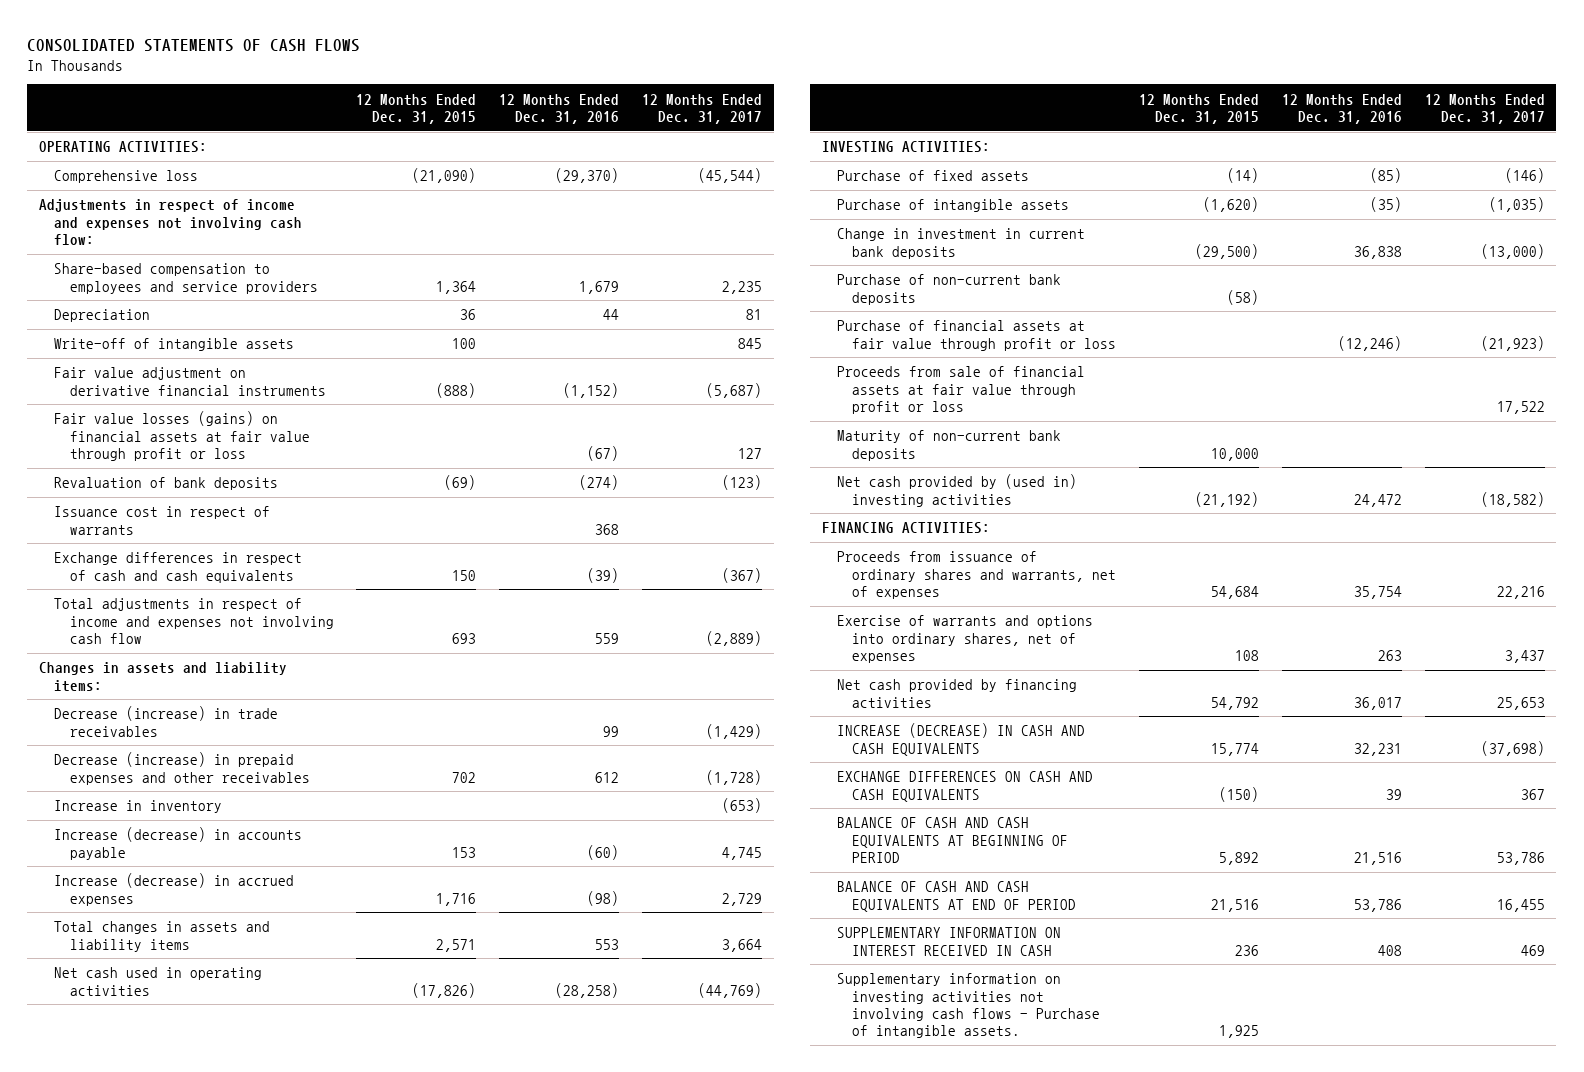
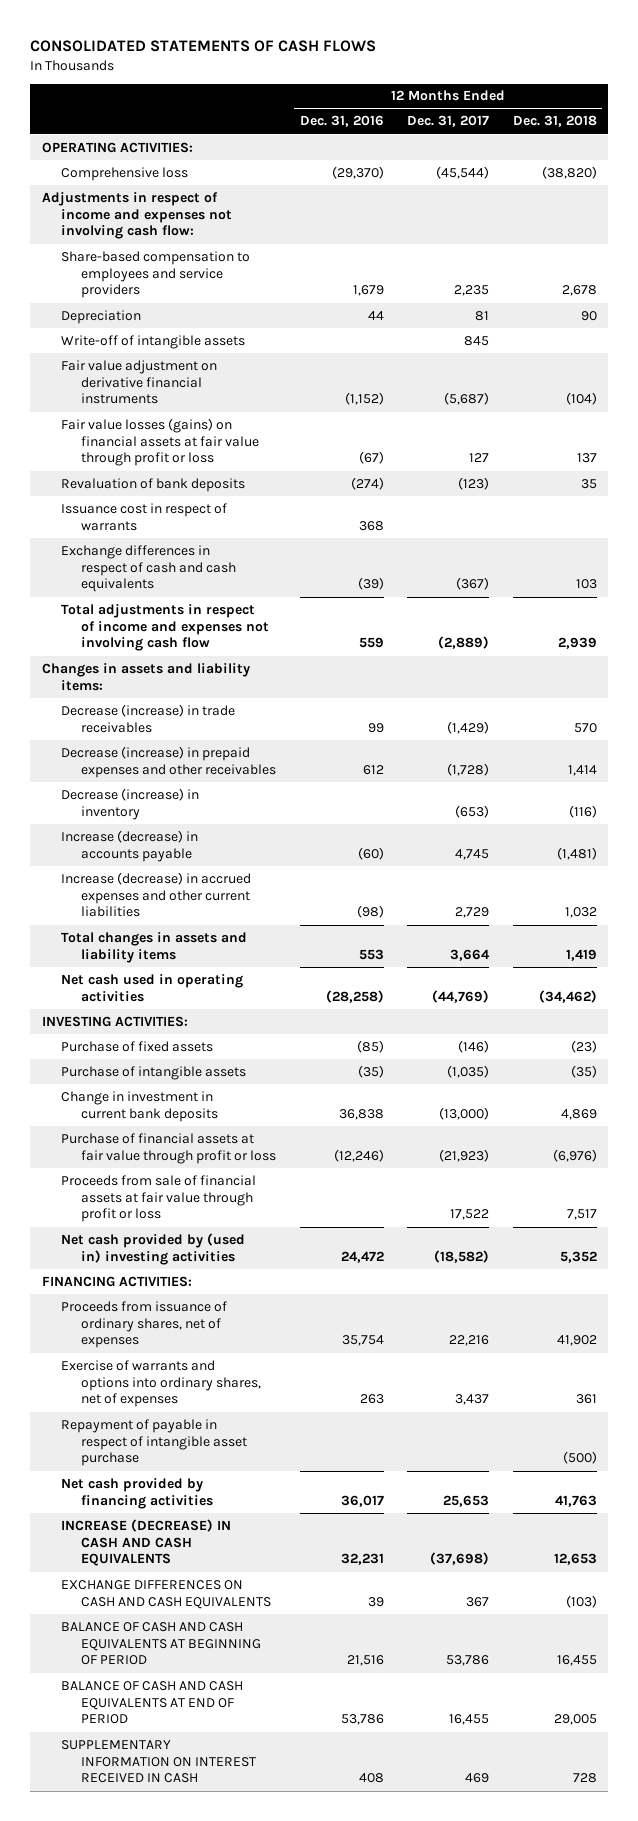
- | 12 Months Ended Dec. 31, 2015 | 12 Months Ended Dec. 31, 2016 | 12 Months Ended Dec. 31, 2017
+ | 12 Months Ended Dec. 31, 2016 | 12 Months Ended Dec. 31, 2017 | 12 Months Ended Dec. 31, 2018
- Increase in inventory | | | (653)
+ Decrease (increase) in inventory | | (653) | (116)
- Increase (decrease) in accrued expenses | 1,716 | (98) | 2,729
+ Increase (decrease) in accrued expenses and other current liabilities | (98) | 2,729 | 1,032
- Purchase of non-current bank deposits | (58) | |
- Maturity of non-current bank deposits | 10,000 | |
- Proceeds from issuance of ordinary shares and warrants, net of expenses | 54,684 | 35,754 | 22,216
+ Proceeds from issuance of ordinary shares, net of expenses | 35,754 | 22,216 | 41,902
+ Repayment of payable in respect of intangible asset purchase | | | (500)
- Supplementary information on investing activities not involving cash flows - Purchase of intangible assets. | 1,925 | |

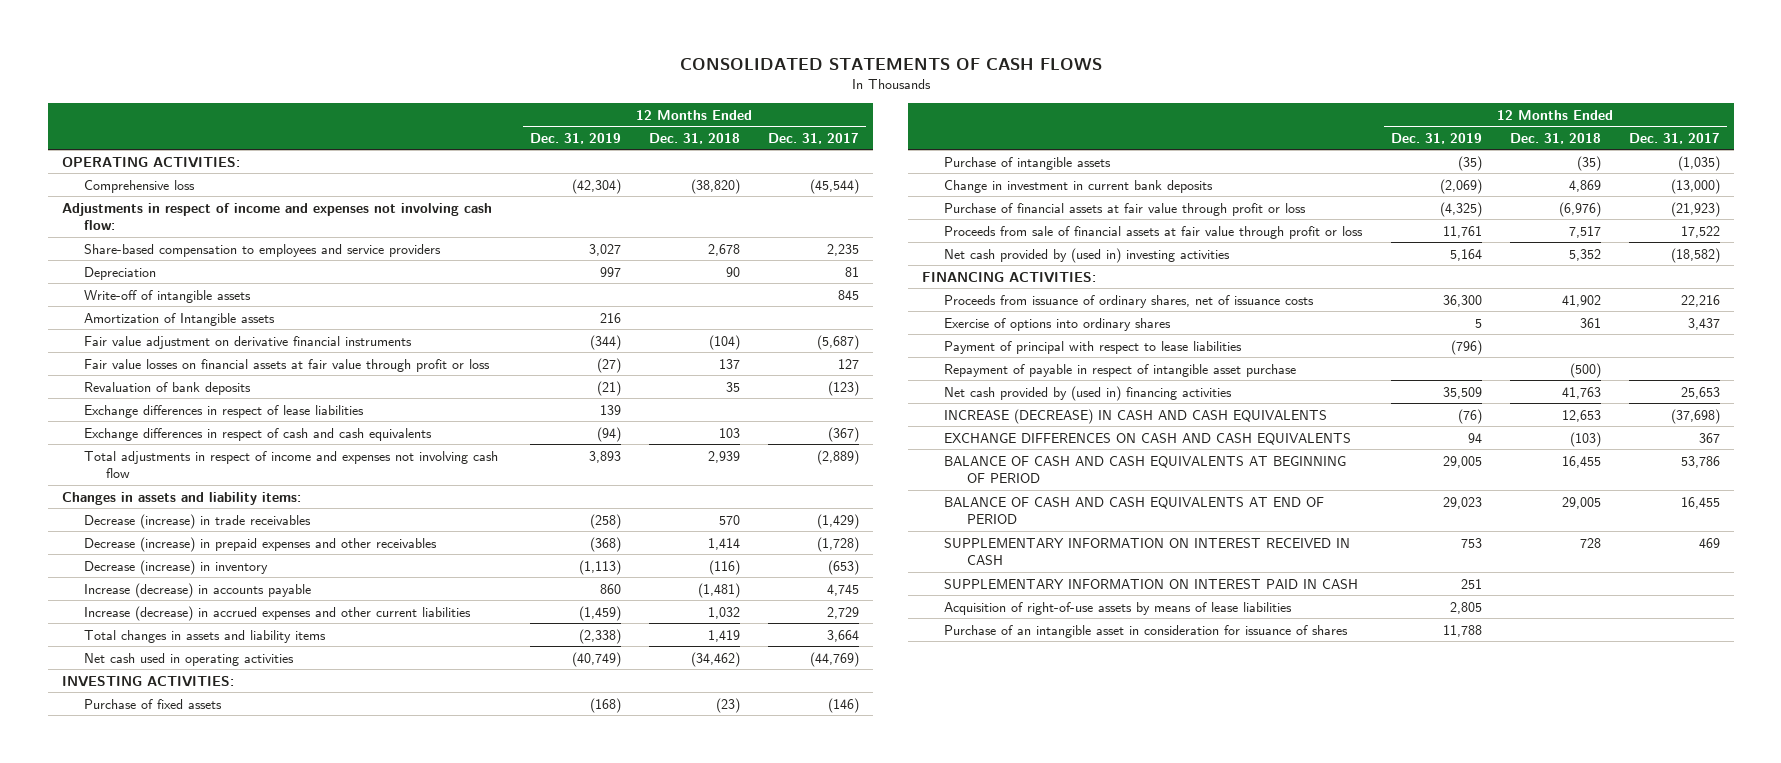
- | 12 Months Ended Dec. 31, 2016 | 12 Months Ended Dec. 31, 2017 | 12 Months Ended Dec. 31, 2018
+ | 12 Months Ended Dec. 31, 2019 | 12 Months Ended Dec. 31, 2018 | 12 Months Ended Dec. 31, 2017
+ Amortization of Intangible assets | 216 | |
- Fair value losses (gains) on financial assets at fair value through profit or loss | (67) | 127 | 137
+ Fair value losses on financial assets at fair value through profit or loss | (27) | 137 | 127
- Issuance cost in respect of warrants | 368 | |
+ Exchange differences in respect of lease liabilities | 139 | |
- Proceeds from issuance of ordinary shares, net of expenses | 35,754 | 22,216 | 41,902
- Exercise of warrants and options into ordinary shares, net of expenses | 263 | 3,437 | 361
+ Proceeds from issuance of ordinary shares, net of issuance costs | 36,300 | 41,902 | 22,216
+ Exercise of options into ordinary shares | 5 | 361 | 3,437
+ Payment of principal with respect to lease liabilities | (796) | |
- Net cash provided by financing activities | 36,017 | 25,653 | 41,763
+ Net cash provided by (used in) financing activities | 35,509 | 41,763 | 25,653
+ SUPPLEMENTARY INFORMATION ON INTEREST PAID IN CASH | 251 | |
+ Acquisition of right-of-use assets by means of lease liabilities | 2,805 | |
+ Purchase of an intangible asset in consideration for issuance of shares | 11,788 | |

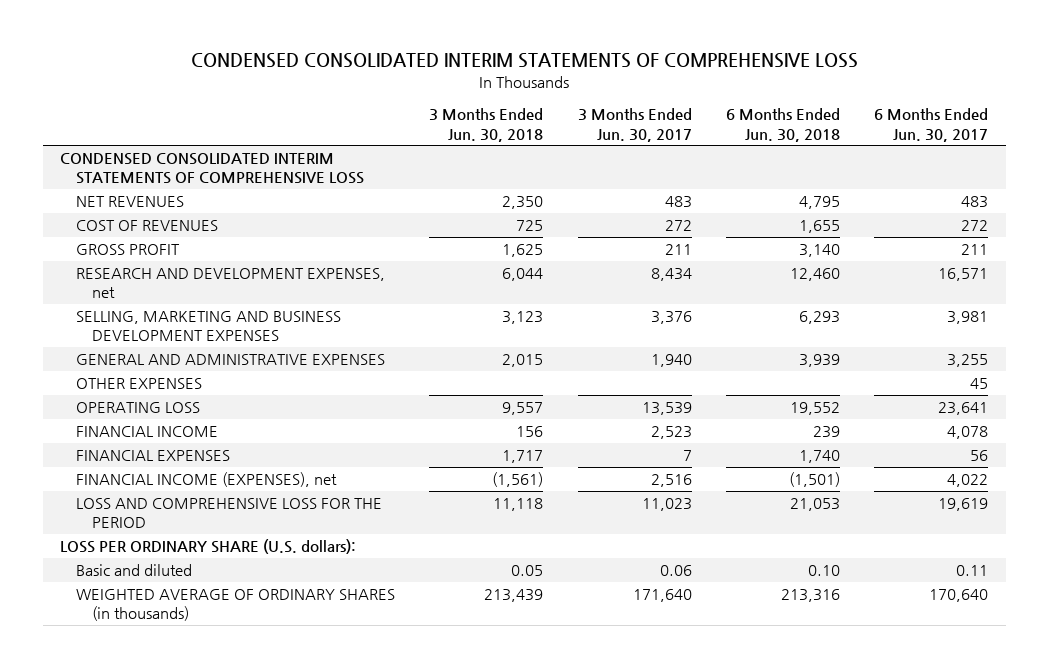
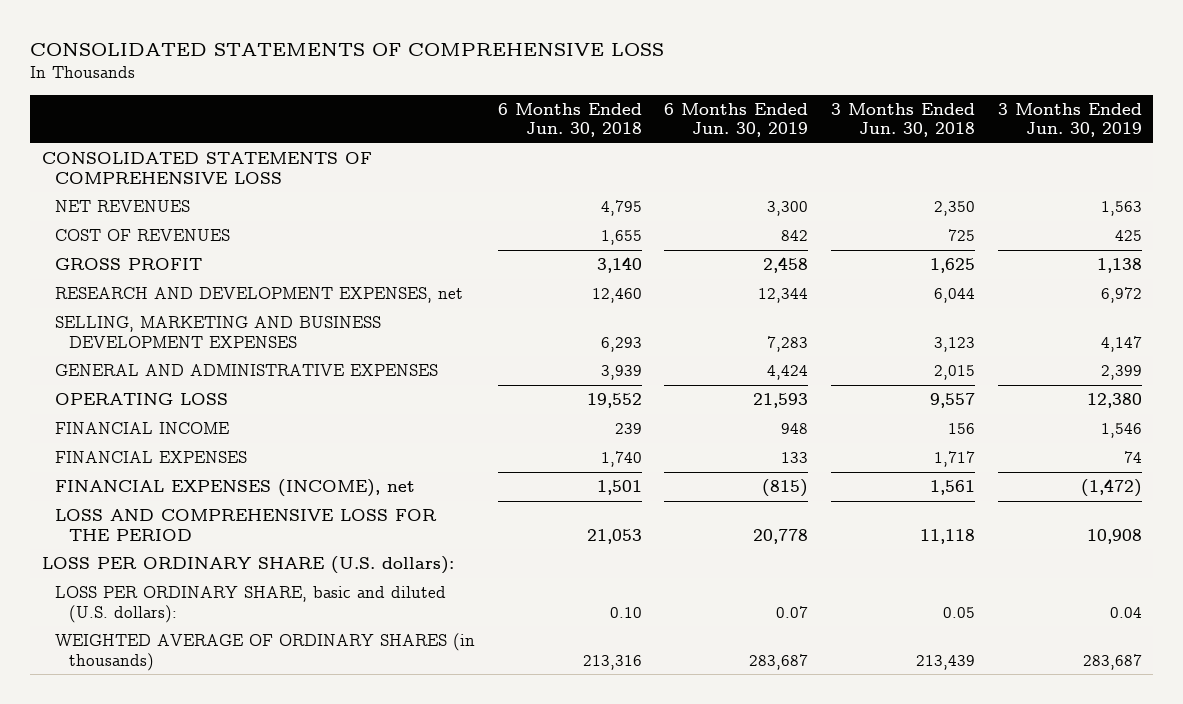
- CONDENSED CONSOLIDATED INTERIM STATEMENTS OF COMPREHENSIVE LOSS
+ CONSOLIDATED STATEMENTS OF COMPREHENSIVE LOSS
- | 3 Months Ended Jun. 30, 2018 | 3 Months Ended Jun. 30, 2017 | 6 Months Ended Jun. 30, 2018 | 6 Months Ended Jun. 30, 2017
+ | 6 Months Ended Jun. 30, 2018 | 6 Months Ended Jun. 30, 2019 | 3 Months Ended Jun. 30, 2018 | 3 Months Ended Jun. 30, 2019
- CONDENSED CONSOLIDATED INTERIM STATEMENTS OF COMPREHENSIVE LOSS
+ CONSOLIDATED STATEMENTS OF COMPREHENSIVE LOSS
- OTHER EXPENSES | | | | 45
- FINANCIAL INCOME (EXPENSES), net | (1,561) | 2,516 | (1,501) | 4,022
+ FINANCIAL EXPENSES (INCOME), net | 1,501 | (815) | 1,561 | (1,472)
- Basic and diluted | 0.05 | 0.06 | 0.10 | 0.11
+ LOSS PER ORDINARY SHARE, basic and diluted (U.S. dollars): | 0.10 | 0.07 | 0.05 | 0.04

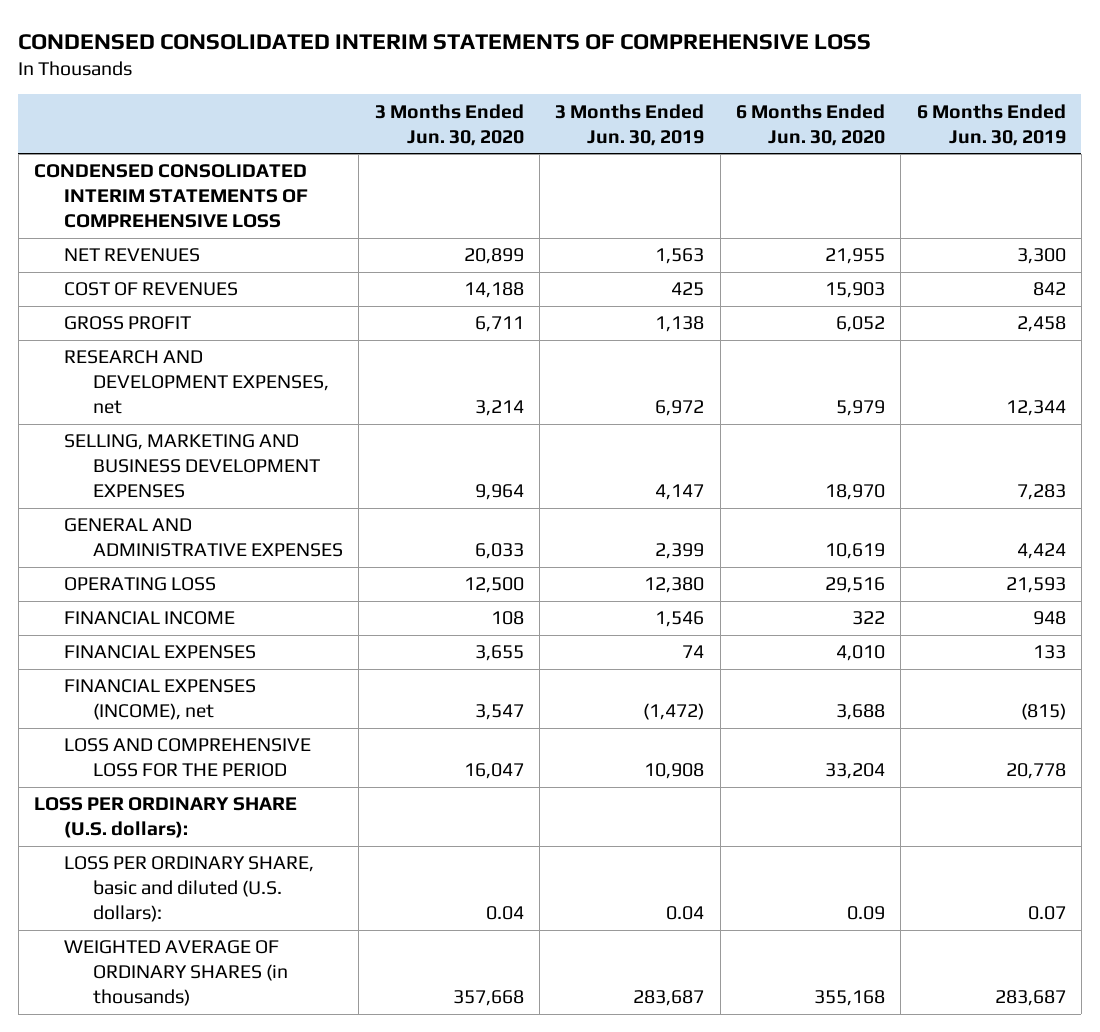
- CONSOLIDATED STATEMENTS OF COMPREHENSIVE LOSS
+ CONDENSED CONSOLIDATED INTERIM STATEMENTS OF COMPREHENSIVE LOSS
- | 6 Months Ended Jun. 30, 2018 | 6 Months Ended Jun. 30, 2019 | 3 Months Ended Jun. 30, 2018 | 3 Months Ended Jun. 30, 2019
+ | 3 Months Ended Jun. 30, 2020 | 3 Months Ended Jun. 30, 2019 | 6 Months Ended Jun. 30, 2020 | 6 Months Ended Jun. 30, 2019
- CONSOLIDATED STATEMENTS OF COMPREHENSIVE LOSS
+ CONDENSED CONSOLIDATED INTERIM STATEMENTS OF COMPREHENSIVE LOSS

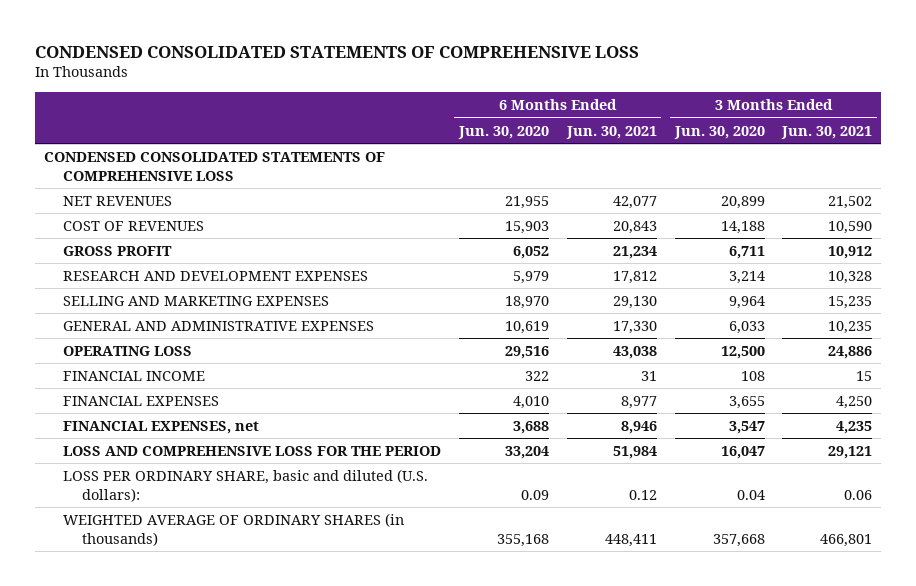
- CONDENSED CONSOLIDATED INTERIM STATEMENTS OF COMPREHENSIVE LOSS
+ CONDENSED CONSOLIDATED STATEMENTS OF COMPREHENSIVE LOSS
- | 3 Months Ended Jun. 30, 2020 | 3 Months Ended Jun. 30, 2019 | 6 Months Ended Jun. 30, 2020 | 6 Months Ended Jun. 30, 2019
+ | 6 Months Ended Jun. 30, 2020 | 6 Months Ended Jun. 30, 2021 | 3 Months Ended Jun. 30, 2020 | 3 Months Ended Jun. 30, 2021
- CONDENSED CONSOLIDATED INTERIM STATEMENTS OF COMPREHENSIVE LOSS
+ CONDENSED CONSOLIDATED STATEMENTS OF COMPREHENSIVE LOSS
- RESEARCH AND DEVELOPMENT EXPENSES, net | 3,214 | 6,972 | 5,979 | 12,344
- SELLING, MARKETING AND BUSINESS DEVELOPMENT EXPENSES | 9,964 | 4,147 | 18,970 | 7,283
+ RESEARCH AND DEVELOPMENT EXPENSES | 5,979 | 17,812 | 3,214 | 10,328
+ SELLING AND MARKETING EXPENSES | 18,970 | 29,130 | 9,964 | 15,235
- FINANCIAL EXPENSES (INCOME), net | 3,547 | (1,472) | 3,688 | (815)
+ FINANCIAL EXPENSES, net | 3,688 | 8,946 | 3,547 | 4,235
- LOSS PER ORDINARY SHARE (U.S. dollars):

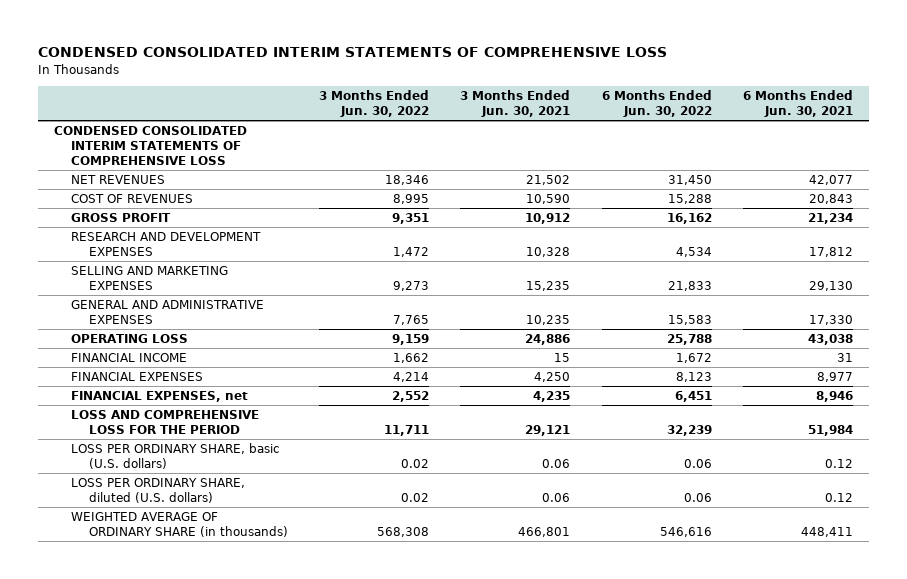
- CONDENSED CONSOLIDATED STATEMENTS OF COMPREHENSIVE LOSS
+ CONDENSED CONSOLIDATED INTERIM STATEMENTS OF COMPREHENSIVE LOSS
- | 6 Months Ended Jun. 30, 2020 | 6 Months Ended Jun. 30, 2021 | 3 Months Ended Jun. 30, 2020 | 3 Months Ended Jun. 30, 2021
+ | 3 Months Ended Jun. 30, 2022 | 3 Months Ended Jun. 30, 2021 | 6 Months Ended Jun. 30, 2022 | 6 Months Ended Jun. 30, 2021
- CONDENSED CONSOLIDATED STATEMENTS OF COMPREHENSIVE LOSS
+ CONDENSED CONSOLIDATED INTERIM STATEMENTS OF COMPREHENSIVE LOSS
- LOSS PER ORDINARY SHARE, basic and diluted (U.S. dollars): | 0.09 | 0.12 | 0.04 | 0.06
- WEIGHTED AVERAGE OF ORDINARY SHARES (in thousands) | 355,168 | 448,411 | 357,668 | 466,801
+ LOSS PER ORDINARY SHARE, basic (U.S. dollars) | 0.02 | 0.06 | 0.06 | 0.12
+ LOSS PER ORDINARY SHARE, diluted (U.S. dollars) | 0.02 | 0.06 | 0.06 | 0.12
+ WEIGHTED AVERAGE OF ORDINARY SHARE (in thousands) | 568,308 | 466,801 | 546,616 | 448,411

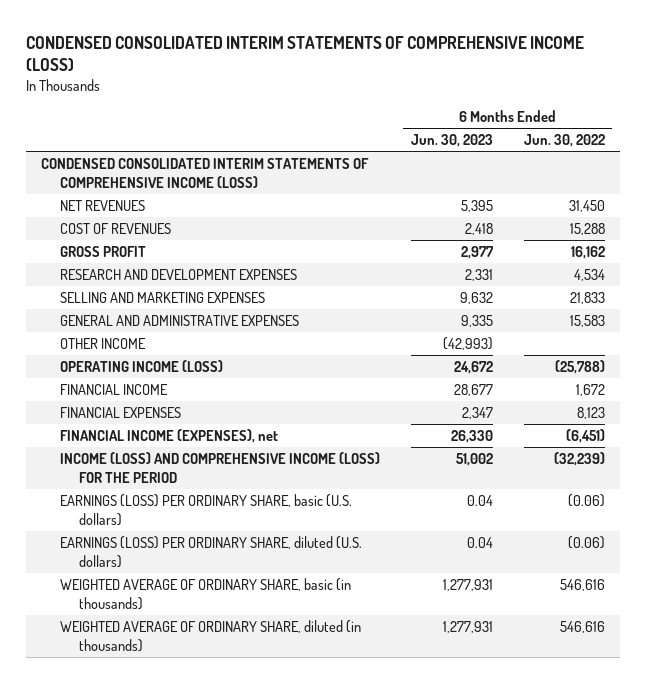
- CONDENSED CONSOLIDATED INTERIM STATEMENTS OF COMPREHENSIVE LOSS
+ CONDENSED CONSOLIDATED INTERIM STATEMENTS OF COMPREHENSIVE INCOME (LOSS)
- | 3 Months Ended Jun. 30, 2022 | 3 Months Ended Jun. 30, 2021 | 6 Months Ended Jun. 30, 2022 | 6 Months Ended Jun. 30, 2021
+ | 6 Months Ended Jun. 30, 2023 | 6 Months Ended Jun. 30, 2022
- CONDENSED CONSOLIDATED INTERIM STATEMENTS OF COMPREHENSIVE LOSS
+ CONDENSED CONSOLIDATED INTERIM STATEMENTS OF COMPREHENSIVE INCOME (LOSS)
- OPERATING LOSS | 9,159 | 24,886 | 25,788 | 43,038
+ OTHER INCOME | (42,993) |
+ OPERATING INCOME (LOSS) | 24,672 | (25,788)
- FINANCIAL EXPENSES, net | 2,552 | 4,235 | 6,451 | 8,946
- LOSS AND COMPREHENSIVE LOSS FOR THE PERIOD | 11,711 | 29,121 | 32,239 | 51,984
- LOSS PER ORDINARY SHARE, basic (U.S. dollars) | 0.02 | 0.06 | 0.06 | 0.12
- LOSS PER ORDINARY SHARE, diluted (U.S. dollars) | 0.02 | 0.06 | 0.06 | 0.12
- WEIGHTED AVERAGE OF ORDINARY SHARE (in thousands) | 568,308 | 466,801 | 546,616 | 448,411
+ FINANCIAL INCOME (EXPENSES), net | 26,330 | (6,451)
+ INCOME (LOSS) AND COMPREHENSIVE INCOME (LOSS) FOR THE PERIOD | 51,002 | (32,239)
+ EARNINGS (LOSS) PER ORDINARY SHARE, basic (U.S. dollars) | 0.04 | (0.06)
+ EARNINGS (LOSS) PER ORDINARY SHARE, diluted (U.S. dollars) | 0.04 | (0.06)
+ WEIGHTED AVERAGE OF ORDINARY SHARE, basic (in thousands) | 1,277,931 | 546,616
+ WEIGHTED AVERAGE OF ORDINARY SHARE, diluted (in thousands) | 1,277,931 | 546,616

